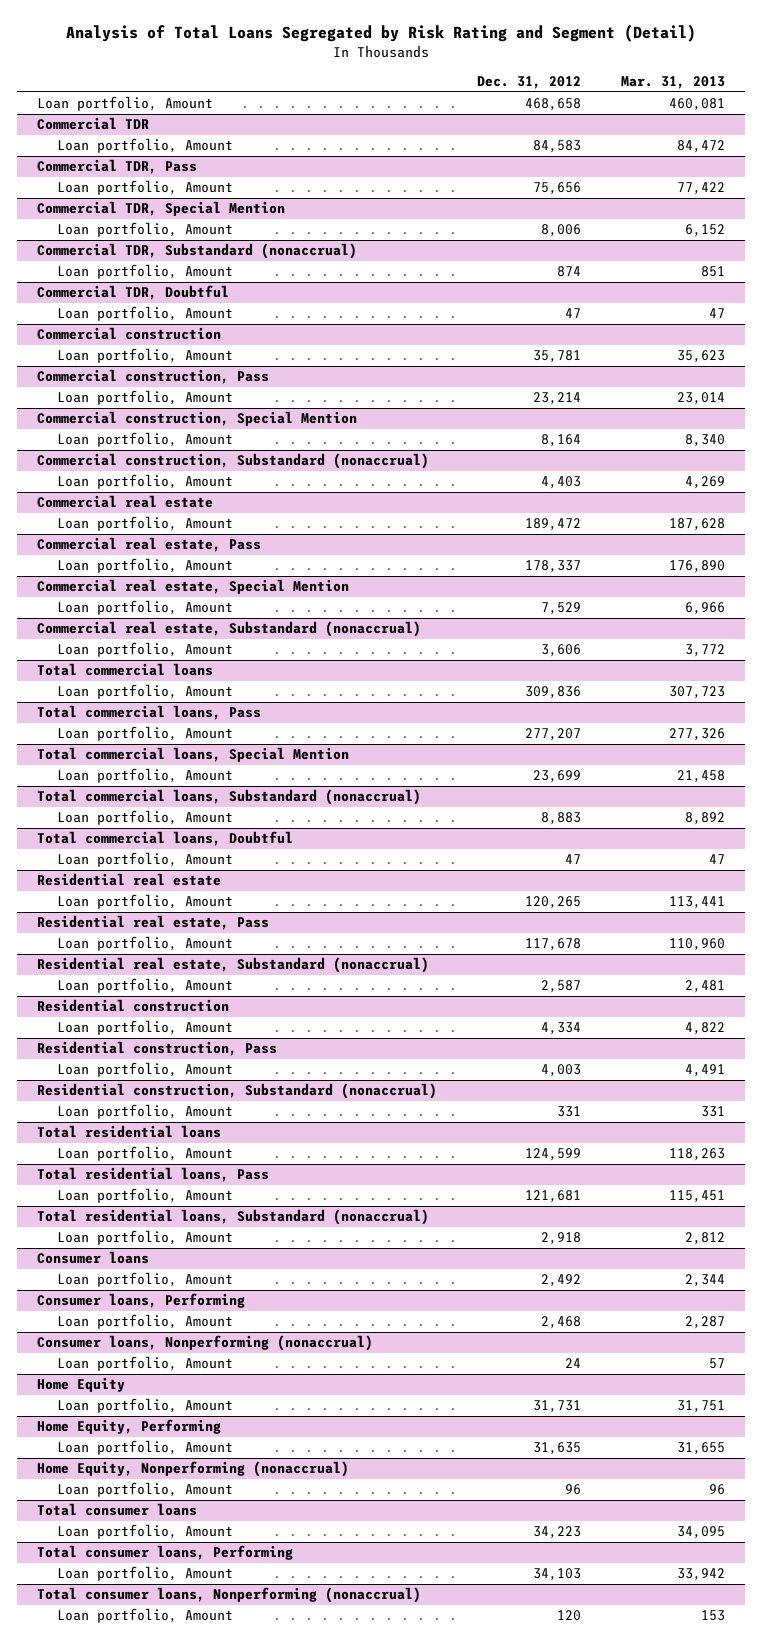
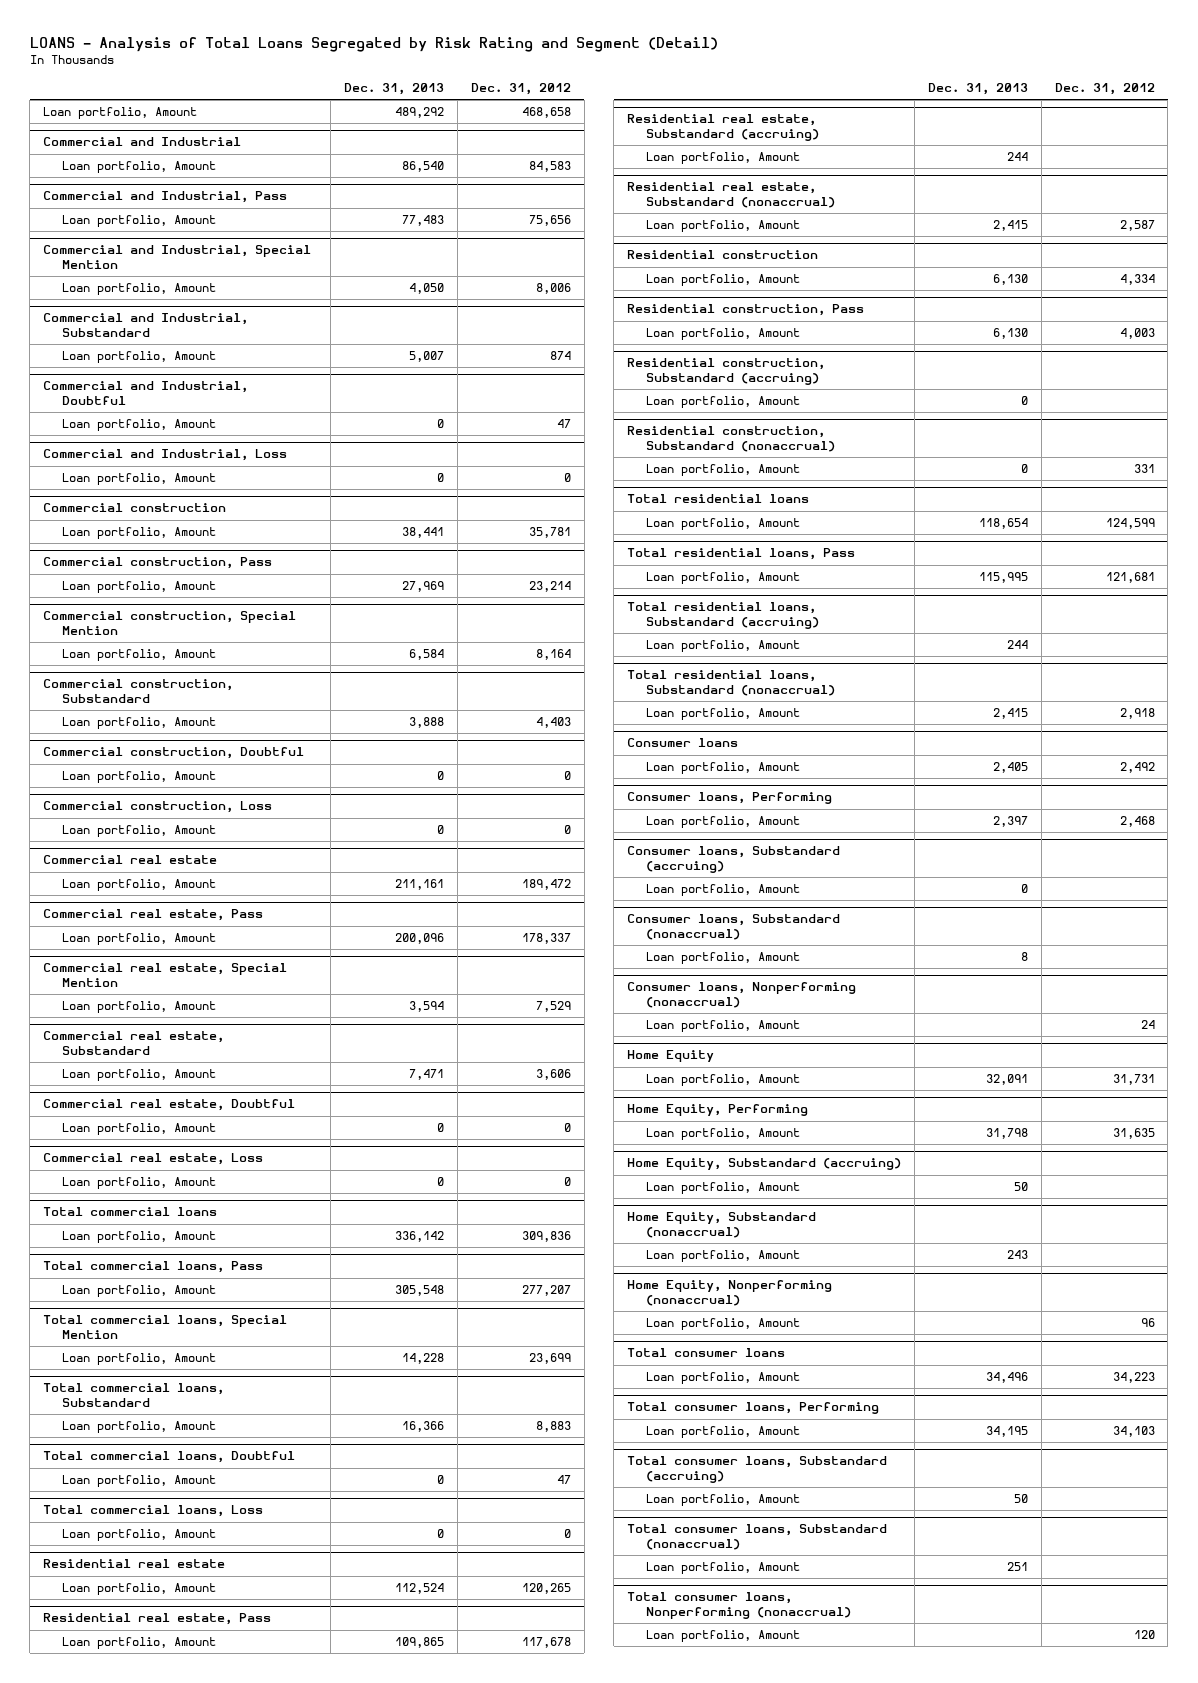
- Analysis of Total Loans Segregated by Risk Rating and Segment (Detail)
+ LOANS - Analysis of Total Loans Segregated by Risk Rating and Segment (Detail)
- | Dec. 31, 2012 | Mar. 31, 2013
+ | Dec. 31, 2013 | Dec. 31, 2012
- Commercial TDR
+ Commercial and Industrial
- Commercial TDR, Pass
+ Commercial and Industrial, Pass
- Commercial TDR, Special Mention
+ Commercial and Industrial, Special Mention
- Commercial TDR, Substandard (nonaccrual)
+ Commercial and Industrial, Substandard
- Commercial TDR, Doubtful
+ Commercial and Industrial, Doubtful
+ Commercial and Industrial, Loss
+ Loan portfolio, Amount | 0 | 0
- Commercial construction, Substandard (nonaccrual)
+ Commercial construction, Substandard
+ Commercial construction, Doubtful
+ Loan portfolio, Amount | 0 | 0
+ Commercial construction, Loss
+ Loan portfolio, Amount | 0 | 0
- Commercial real estate, Substandard (nonaccrual)
+ Commercial real estate, Substandard
+ Commercial real estate, Doubtful
+ Loan portfolio, Amount | 0 | 0
+ Commercial real estate, Loss
+ Loan portfolio, Amount | 0 | 0
- Total commercial loans, Substandard (nonaccrual)
+ Total commercial loans, Substandard
+ Total commercial loans, Loss
+ Loan portfolio, Amount | 0 | 0
+ Residential real estate, Substandard (accruing)
+ Loan portfolio, Amount | 244 |
+ Residential construction, Substandard (accruing)
+ Loan portfolio, Amount | 0 |
+ Total residential loans, Substandard (accruing)
+ Loan portfolio, Amount | 244 |
+ Consumer loans, Substandard (accruing)
+ Loan portfolio, Amount | 0 |
+ Consumer loans, Substandard (nonaccrual)
+ Loan portfolio, Amount | 8 |
+ Home Equity, Substandard (accruing)
+ Loan portfolio, Amount | 50 |
+ Home Equity, Substandard (nonaccrual)
+ Loan portfolio, Amount | 243 |
+ Total consumer loans, Substandard (accruing)
+ Loan portfolio, Amount | 50 |
+ Total consumer loans, Substandard (nonaccrual)
+ Loan portfolio, Amount | 251 |

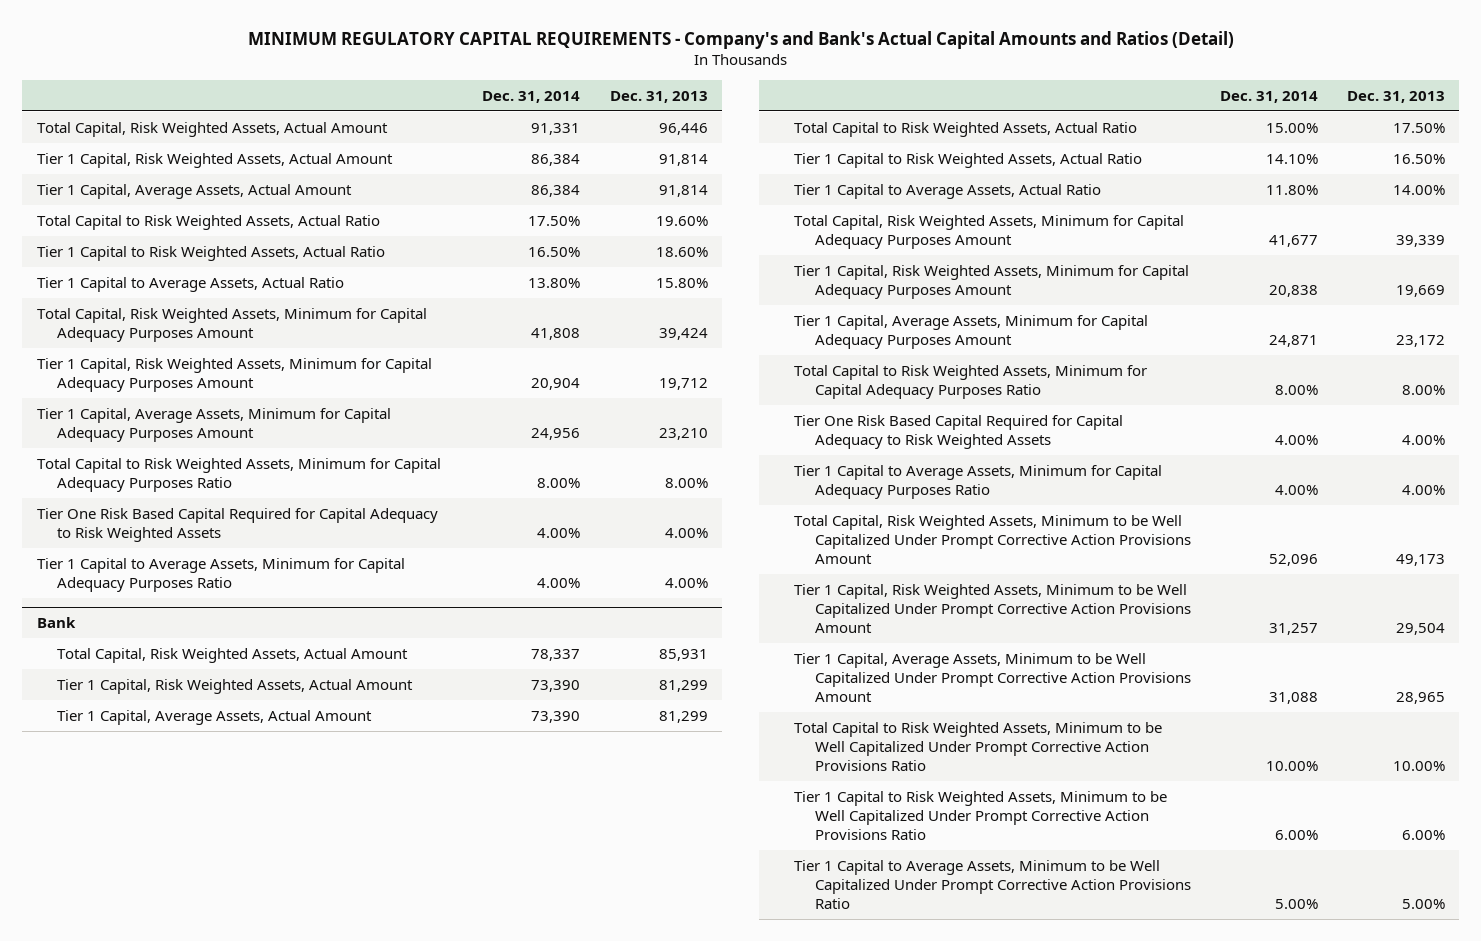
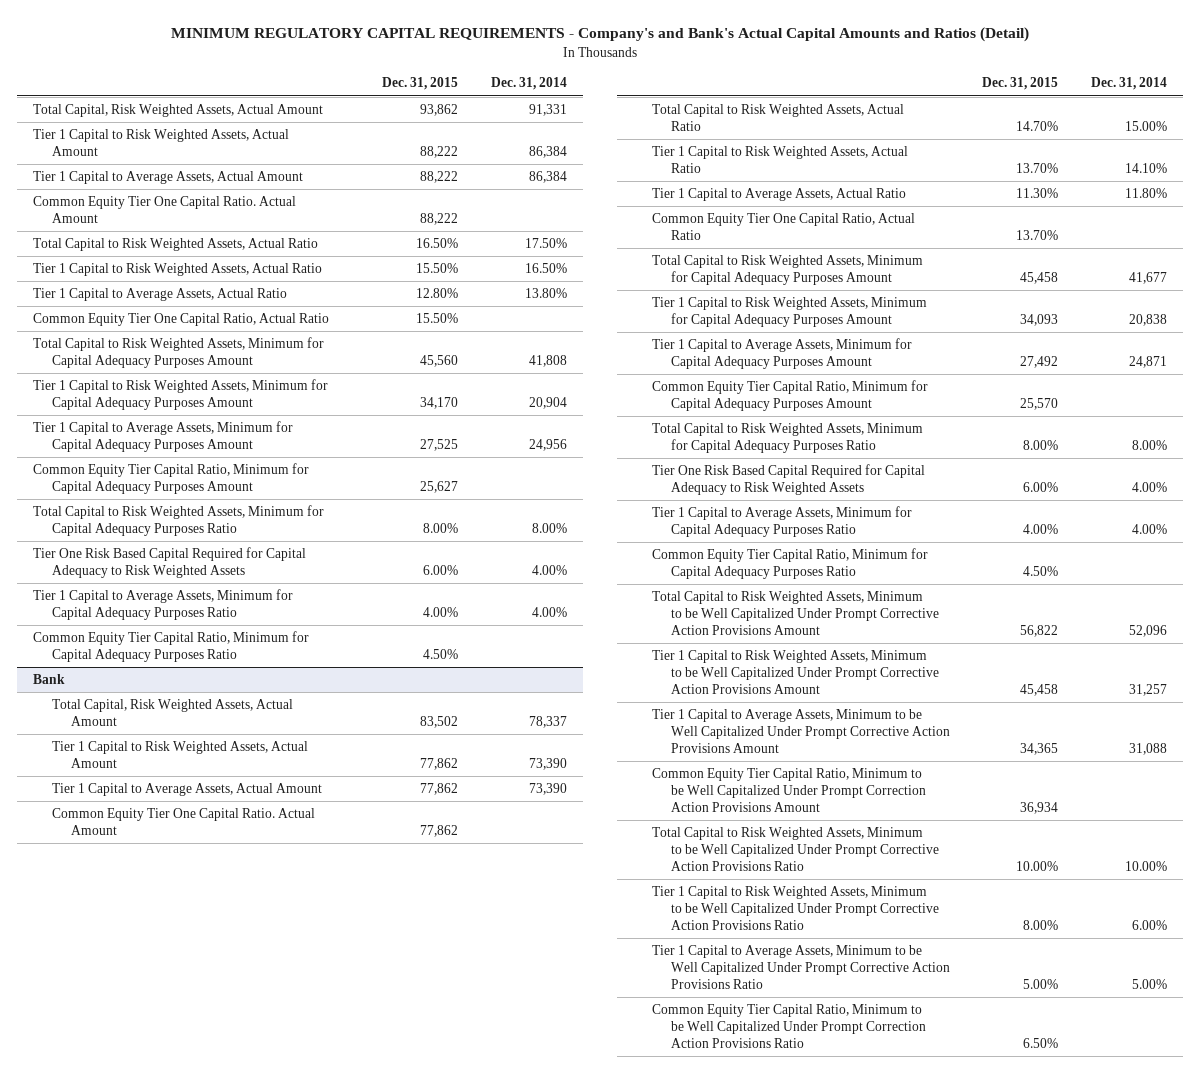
- | Dec. 31, 2014 | Dec. 31, 2013
+ | Dec. 31, 2015 | Dec. 31, 2014
- Tier 1 Capital, Risk Weighted Assets, Actual Amount | 86,384 | 91,814
- Tier 1 Capital, Average Assets, Actual Amount | 86,384 | 91,814
+ Tier 1 Capital to Risk Weighted Assets, Actual Amount | 88,222 | 86,384
+ Tier 1 Capital to Average Assets, Actual Amount | 88,222 | 86,384
+ Common Equity Tier One Capital Ratio. Actual Amount | 88,222 |
- Total Capital, Risk Weighted Assets, Minimum for Capital Adequacy Purposes Amount | 41,808 | 39,424
- Tier 1 Capital, Risk Weighted Assets, Minimum for Capital Adequacy Purposes Amount | 20,904 | 19,712
- Tier 1 Capital, Average Assets, Minimum for Capital Adequacy Purposes Amount | 24,956 | 23,210
+ Common Equity Tier One Capital Ratio, Actual Ratio | 15.50% |
+ Total Capital to Risk Weighted Assets, Minimum for Capital Adequacy Purposes Amount | 45,560 | 41,808
+ Tier 1 Capital to Risk Weighted Assets, Minimum for Capital Adequacy Purposes Amount | 34,170 | 20,904
+ Tier 1 Capital to Average Assets, Minimum for Capital Adequacy Purposes Amount | 27,525 | 24,956
+ Common Equity Tier Capital Ratio, Minimum for Capital Adequacy Purposes Amount | 25,627 |
+ Common Equity Tier Capital Ratio, Minimum for Capital Adequacy Purposes Ratio | 4.50% |
@ Bank
- Tier 1 Capital, Risk Weighted Assets, Actual Amount | 73,390 | 81,299
- Tier 1 Capital, Average Assets, Actual Amount | 73,390 | 81,299
+ Tier 1 Capital to Risk Weighted Assets, Actual Amount | 77,862 | 73,390
+ Tier 1 Capital to Average Assets, Actual Amount | 77,862 | 73,390
+ Common Equity Tier One Capital Ratio. Actual Amount | 77,862 |
- Total Capital, Risk Weighted Assets, Minimum for Capital Adequacy Purposes Amount | 41,677 | 39,339
- Tier 1 Capital, Risk Weighted Assets, Minimum for Capital Adequacy Purposes Amount | 20,838 | 19,669
- Tier 1 Capital, Average Assets, Minimum for Capital Adequacy Purposes Amount | 24,871 | 23,172
+ Common Equity Tier One Capital Ratio, Actual Ratio | 13.70% |
+ Total Capital to Risk Weighted Assets, Minimum for Capital Adequacy Purposes Amount | 45,458 | 41,677
+ Tier 1 Capital to Risk Weighted Assets, Minimum for Capital Adequacy Purposes Amount | 34,093 | 20,838
+ Tier 1 Capital to Average Assets, Minimum for Capital Adequacy Purposes Amount | 27,492 | 24,871
+ Common Equity Tier Capital Ratio, Minimum for Capital Adequacy Purposes Amount | 25,570 |
- Total Capital, Risk Weighted Assets, Minimum to be Well Capitalized Under Prompt Corrective Action Provisions Amount | 52,096 | 49,173
- Tier 1 Capital, Risk Weighted Assets, Minimum to be Well Capitalized Under Prompt Corrective Action Provisions Amount | 31,257 | 29,504
- Tier 1 Capital, Average Assets, Minimum to be Well Capitalized Under Prompt Corrective Action Provisions Amount | 31,088 | 28,965
+ Common Equity Tier Capital Ratio, Minimum for Capital Adequacy Purposes Ratio | 4.50% |
+ Total Capital to Risk Weighted Assets, Minimum to be Well Capitalized Under Prompt Corrective Action Provisions Amount | 56,822 | 52,096
+ Tier 1 Capital to Risk Weighted Assets, Minimum to be Well Capitalized Under Prompt Corrective Action Provisions Amount | 45,458 | 31,257
+ Tier 1 Capital to Average Assets, Minimum to be Well Capitalized Under Prompt Corrective Action Provisions Amount | 34,365 | 31,088
+ Common Equity Tier Capital Ratio, Minimum to be Well Capitalized Under Prompt Correction Action Provisions Amount | 36,934 |
+ Common Equity Tier Capital Ratio, Minimum to be Well Capitalized Under Prompt Correction Action Provisions Ratio | 6.50% |

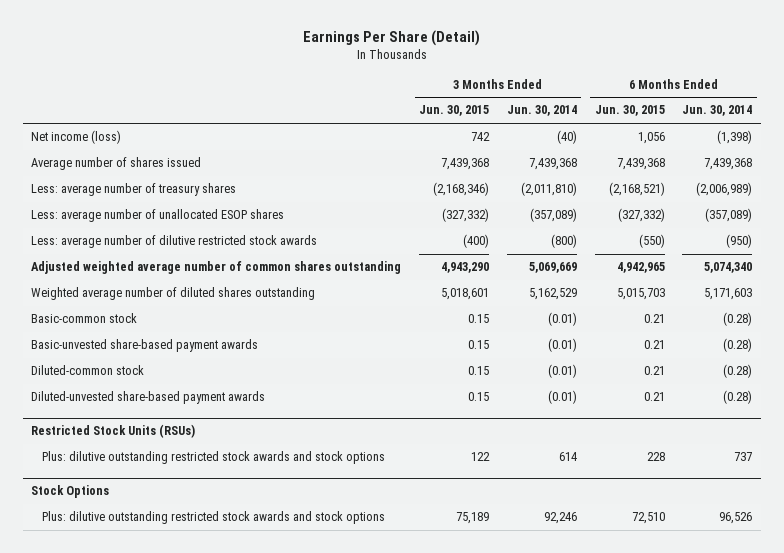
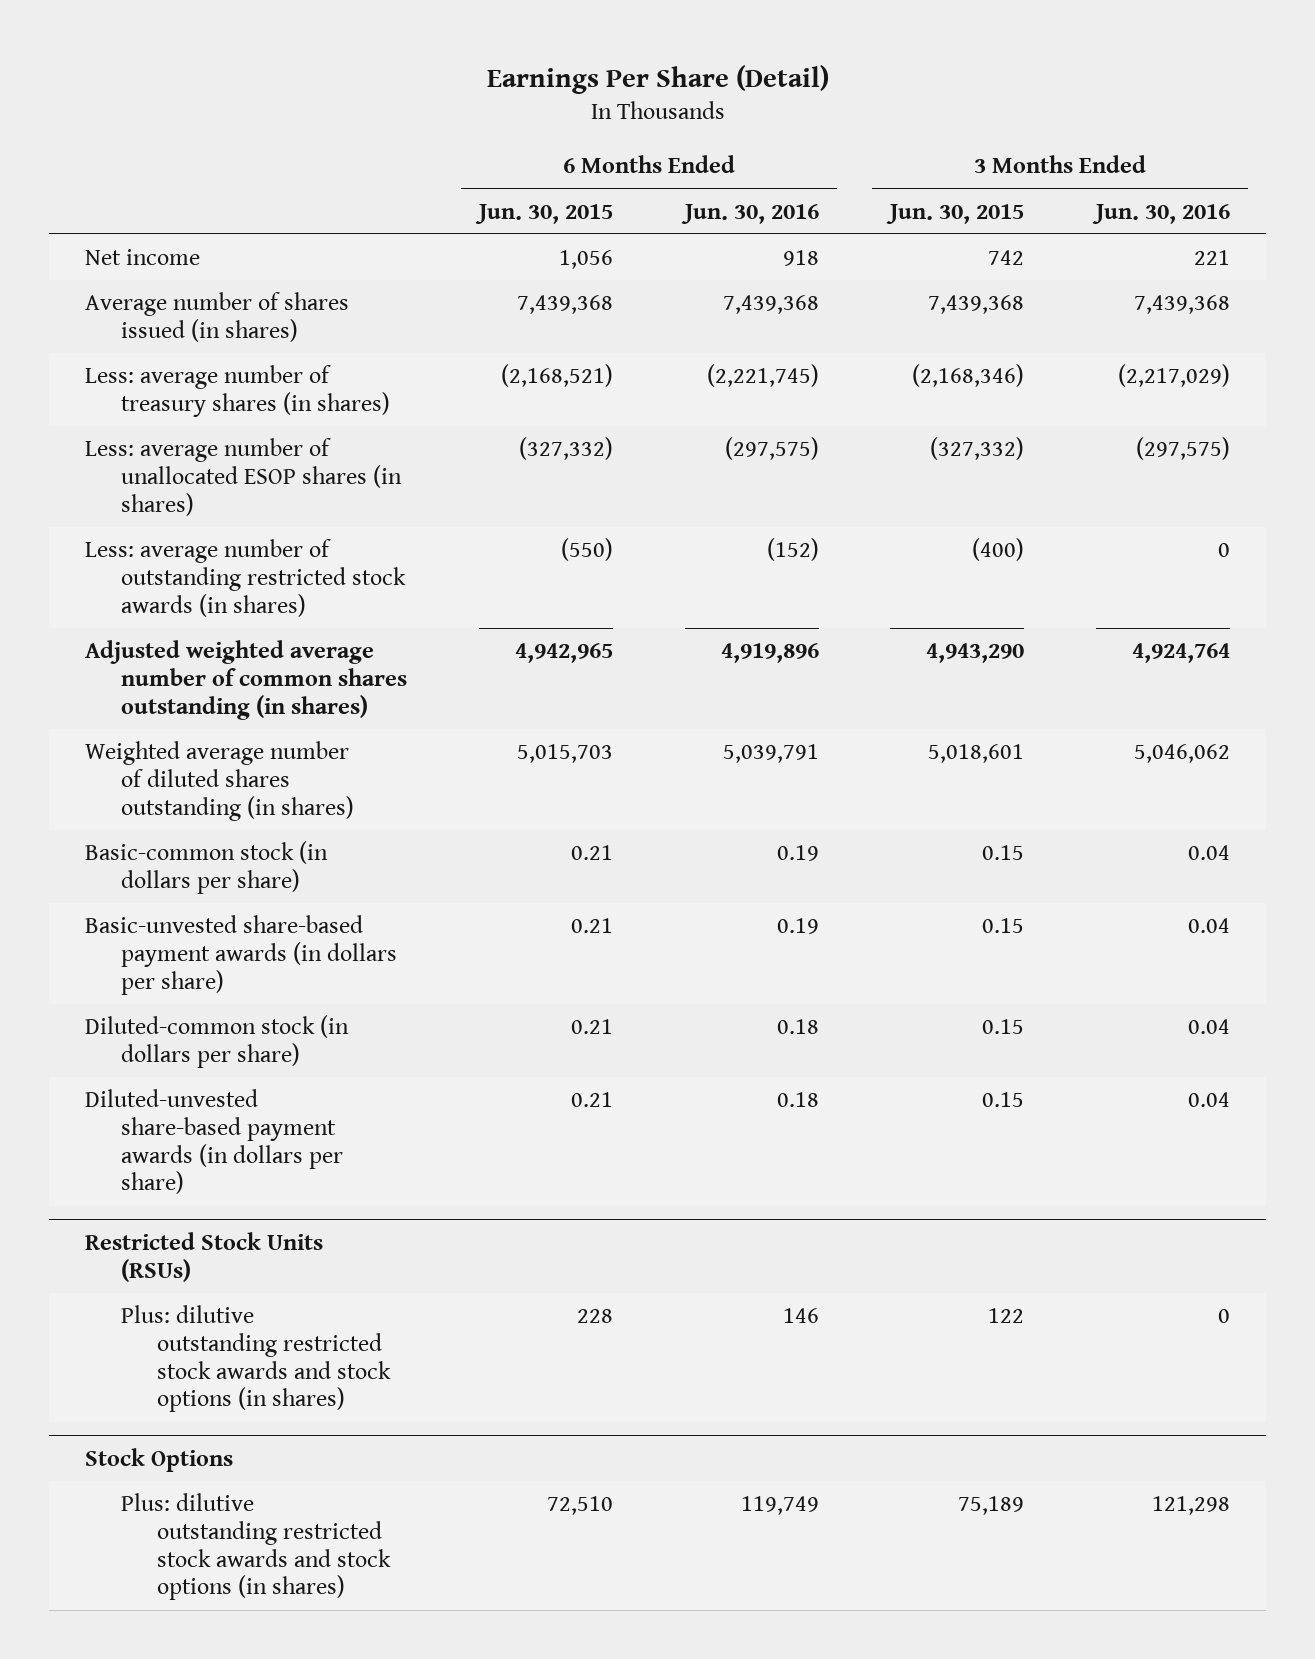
- | 3 Months Ended Jun. 30, 2015 | 3 Months Ended Jun. 30, 2014 | 6 Months Ended Jun. 30, 2015 | 6 Months Ended Jun. 30, 2014
+ | 6 Months Ended Jun. 30, 2015 | 6 Months Ended Jun. 30, 2016 | 3 Months Ended Jun. 30, 2015 | 3 Months Ended Jun. 30, 2016
- Net income (loss) | 742 | (40) | 1,056 | (1,398)
- Average number of shares issued | 7,439,368 | 7,439,368 | 7,439,368 | 7,439,368
- Less: average number of treasury shares | (2,168,346) | (2,011,810) | (2,168,521) | (2,006,989)
- Less: average number of unallocated ESOP shares | (327,332) | (357,089) | (327,332) | (357,089)
- Less: average number of dilutive restricted stock awards | (400) | (800) | (550) | (950)
- Adjusted weighted average number of common shares outstanding | 4,943,290 | 5,069,669 | 4,942,965 | 5,074,340
- Weighted average number of diluted shares outstanding | 5,018,601 | 5,162,529 | 5,015,703 | 5,171,603
- Basic-common stock | 0.15 | (0.01) | 0.21 | (0.28)
- Basic-unvested share-based payment awards | 0.15 | (0.01) | 0.21 | (0.28)
- Diluted-common stock | 0.15 | (0.01) | 0.21 | (0.28)
- Diluted-unvested share-based payment awards | 0.15 | (0.01) | 0.21 | (0.28)
+ Net income | 1,056 | 918 | 742 | 221
+ Average number of shares issued (in shares) | 7,439,368 | 7,439,368 | 7,439,368 | 7,439,368
+ Less: average number of treasury shares (in shares) | (2,168,521) | (2,221,745) | (2,168,346) | (2,217,029)
+ Less: average number of unallocated ESOP shares (in shares) | (327,332) | (297,575) | (327,332) | (297,575)
+ Less: average number of outstanding restricted stock awards (in shares) | (550) | (152) | (400) | 0
+ Adjusted weighted average number of common shares outstanding (in shares) | 4,942,965 | 4,919,896 | 4,943,290 | 4,924,764
+ Weighted average number of diluted shares outstanding (in shares) | 5,015,703 | 5,039,791 | 5,018,601 | 5,046,062
+ Basic-common stock (in dollars per share) | 0.21 | 0.19 | 0.15 | 0.04
+ Basic-unvested share-based payment awards (in dollars per share) | 0.21 | 0.19 | 0.15 | 0.04
+ Diluted-common stock (in dollars per share) | 0.21 | 0.18 | 0.15 | 0.04
+ Diluted-unvested share-based payment awards (in dollars per share) | 0.21 | 0.18 | 0.15 | 0.04
@ Restricted Stock Units (RSUs)
- Plus: dilutive outstanding restricted stock awards and stock options | 122 | 614 | 228 | 737
+ Plus: dilutive outstanding restricted stock awards and stock options (in shares) | 228 | 146 | 122 | 0
@ Stock Options
- Plus: dilutive outstanding restricted stock awards and stock options | 75,189 | 92,246 | 72,510 | 96,526
+ Plus: dilutive outstanding restricted stock awards and stock options (in shares) | 72,510 | 119,749 | 75,189 | 121,298

